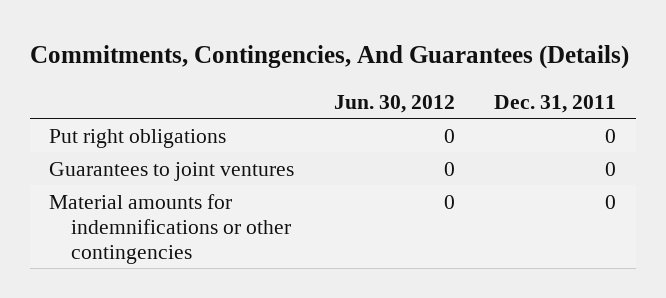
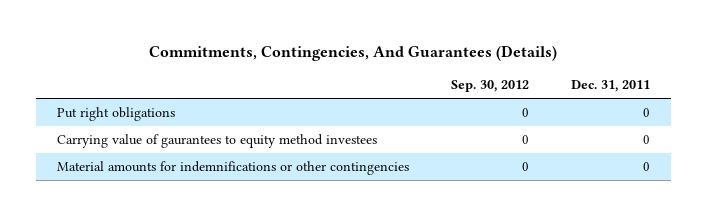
- | Jun. 30, 2012 | Dec. 31, 2011
+ | Sep. 30, 2012 | Dec. 31, 2011
- Guarantees to joint ventures | 0 | 0
+ Carrying value of gaurantees to equity method investees | 0 | 0

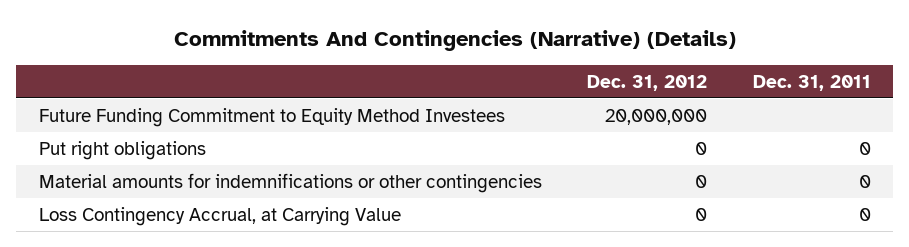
- Commitments, Contingencies, And Guarantees (Details)
+ Commitments And Contingencies (Narrative) (Details)
- | Sep. 30, 2012 | Dec. 31, 2011
+ | Dec. 31, 2012 | Dec. 31, 2011
+ Future Funding Commitment to Equity Method Investees | 20,000,000 |
- Carrying value of gaurantees to equity method investees | 0 | 0
+ Loss Contingency Accrual, at Carrying Value | 0 | 0

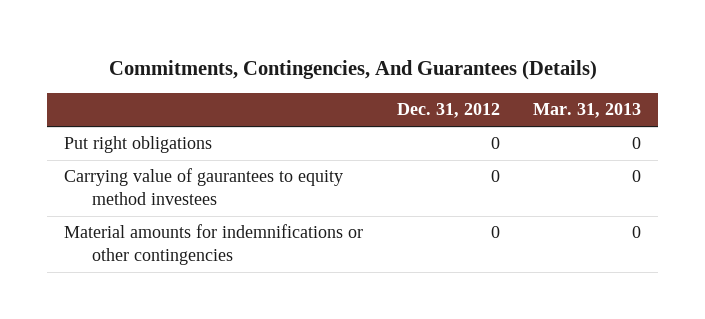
- Commitments And Contingencies (Narrative) (Details)
+ Commitments, Contingencies, And Guarantees (Details)
- | Dec. 31, 2012 | Dec. 31, 2011
+ | Dec. 31, 2012 | Mar. 31, 2013
- Future Funding Commitment to Equity Method Investees | 20,000,000 |
+ Carrying value of gaurantees to equity method investees | 0 | 0
- Loss Contingency Accrual, at Carrying Value | 0 | 0

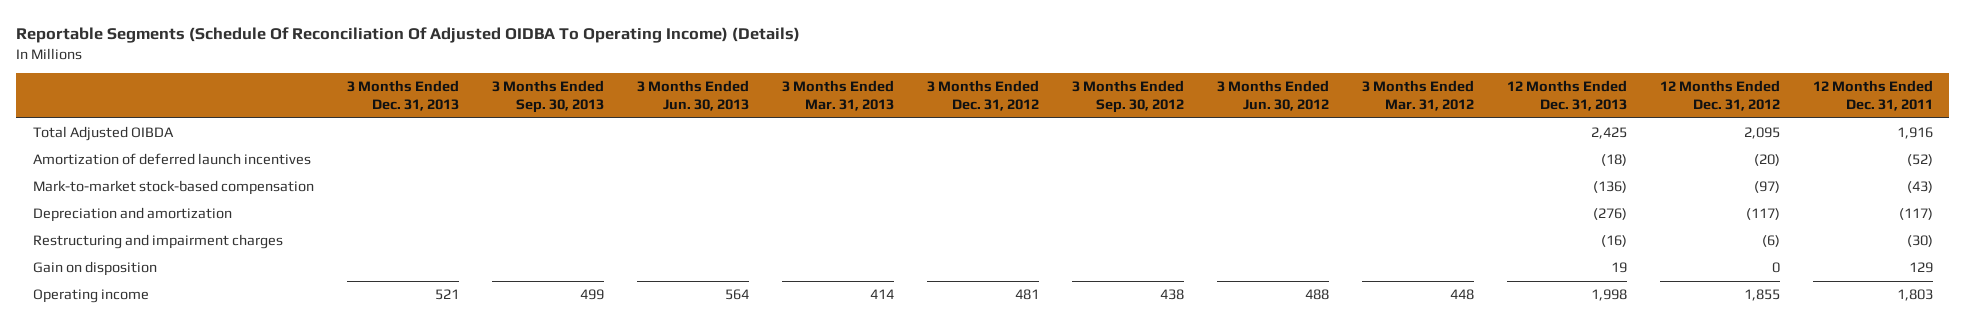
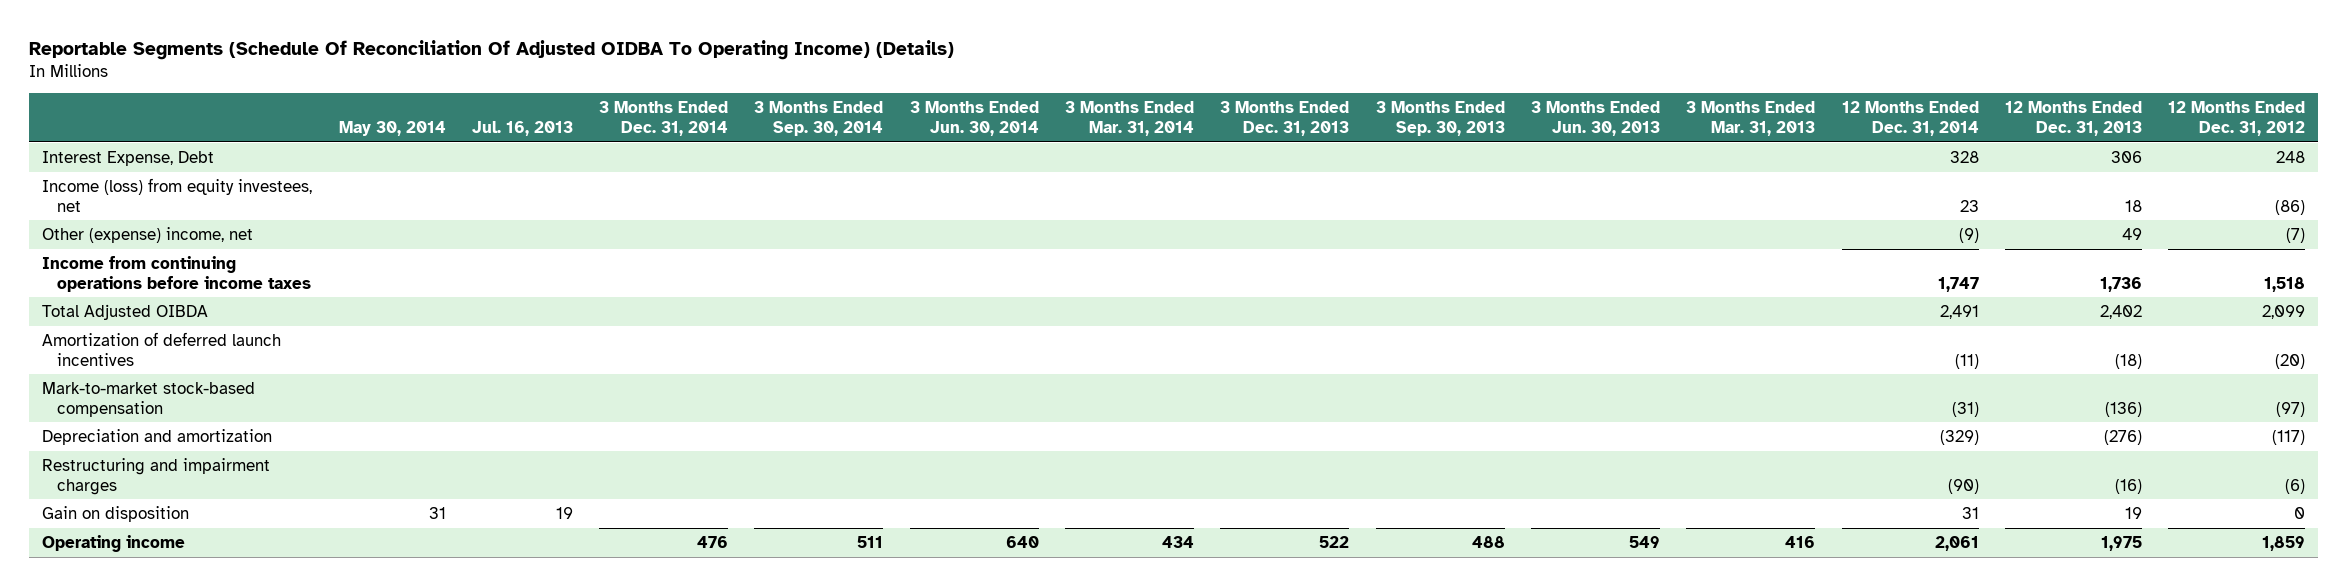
- | 3 Months Ended Dec. 31, 2013 | 3 Months Ended Sep. 30, 2013 | 3 Months Ended Jun. 30, 2013 | 3 Months Ended Mar. 31, 2013 | 3 Months Ended Dec. 31, 2012 | 3 Months Ended Sep. 30, 2012 | 3 Months Ended Jun. 30, 2012 | 3 Months Ended Mar. 31, 2012 | 12 Months Ended Dec. 31, 2013 | 12 Months Ended Dec. 31, 2012 | 12 Months Ended Dec. 31, 2011
+ | May 30, 2014 | Jul. 16, 2013 | 3 Months Ended Dec. 31, 2014 | 3 Months Ended Sep. 30, 2014 | 3 Months Ended Jun. 30, 2014 | 3 Months Ended Mar. 31, 2014 | 3 Months Ended Dec. 31, 2013 | 3 Months Ended Sep. 30, 2013 | 3 Months Ended Jun. 30, 2013 | 3 Months Ended Mar. 31, 2013 | 12 Months Ended Dec. 31, 2014 | 12 Months Ended Dec. 31, 2013 | 12 Months Ended Dec. 31, 2012
- Total Adjusted OIBDA | | | | | | | | | 2,425 | 2,095 | 1,916
+ Interest Expense, Debt | | | | | | | | | | | 328 | 306 | 248
+ Income (loss) from equity investees, net | | | | | | | | | | | 23 | 18 | (86)
+ Other (expense) income, net | | | | | | | | | | | (9) | 49 | (7)
+ Income from continuing operations before income taxes | | | | | | | | | | | 1,747 | 1,736 | 1,518
+ Total Adjusted OIBDA | | | | | | | | | | | 2,491 | 2,402 | 2,099
- Operating income | 521 | 499 | 564 | 414 | 481 | 438 | 488 | 448 | 1,998 | 1,855 | 1,803
+ Operating income | | | 476 | 511 | 640 | 434 | 522 | 488 | 549 | 416 | 2,061 | 1,975 | 1,859

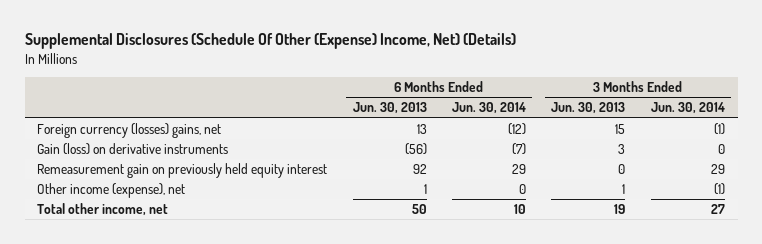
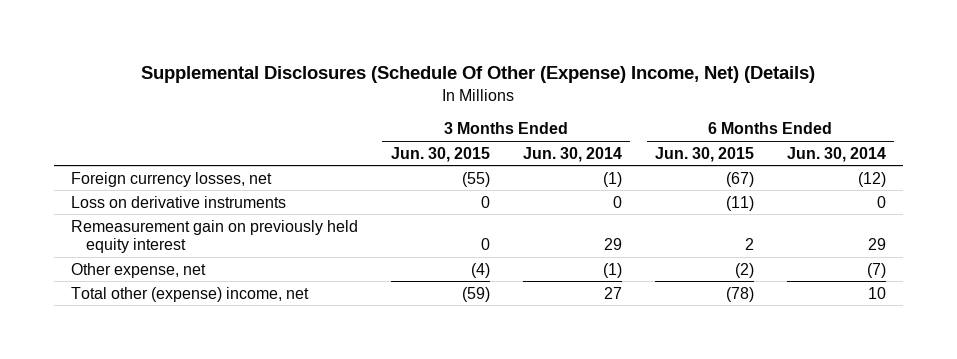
- | 6 Months Ended Jun. 30, 2013 | 6 Months Ended Jun. 30, 2014 | 3 Months Ended Jun. 30, 2013 | 3 Months Ended Jun. 30, 2014
+ | 3 Months Ended Jun. 30, 2015 | 3 Months Ended Jun. 30, 2014 | 6 Months Ended Jun. 30, 2015 | 6 Months Ended Jun. 30, 2014
- Foreign currency (losses) gains, net | 13 | (12) | 15 | (1)
- Gain (loss) on derivative instruments | (56) | (7) | 3 | 0
+ Foreign currency losses, net | (55) | (1) | (67) | (12)
+ Loss on derivative instruments | 0 | 0 | (11) | 0
- Other income (expense), net | 1 | 0 | 1 | (1)
- Total other income, net | 50 | 10 | 19 | 27
+ Other expense, net | (4) | (1) | (2) | (7)
+ Total other (expense) income, net | (59) | 27 | (78) | 10

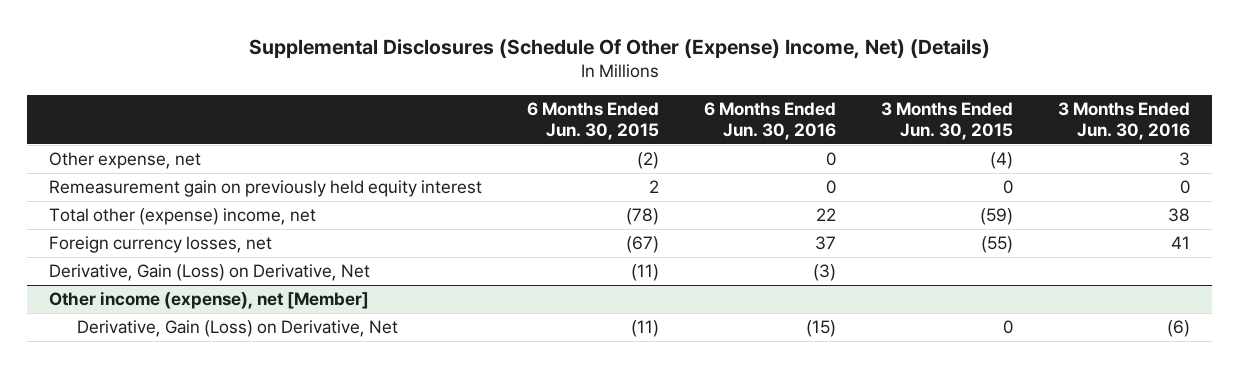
- | 3 Months Ended Jun. 30, 2015 | 3 Months Ended Jun. 30, 2014 | 6 Months Ended Jun. 30, 2015 | 6 Months Ended Jun. 30, 2014
+ | 6 Months Ended Jun. 30, 2015 | 6 Months Ended Jun. 30, 2016 | 3 Months Ended Jun. 30, 2015 | 3 Months Ended Jun. 30, 2016
- Loss on derivative instruments | 0 | 0 | (11) | 0
moved down: Remeasurement gain on previously held equity interest | 2 | 0 | 0 | 0
moved down: Foreign currency losses, net | (67) | 37 | (55) | 41
+ Derivative, Gain (Loss) on Derivative, Net | (11) | (3) | |
+ Other income (expense), net [Member]
+ Derivative, Gain (Loss) on Derivative, Net | (11) | (15) | 0 | (6)

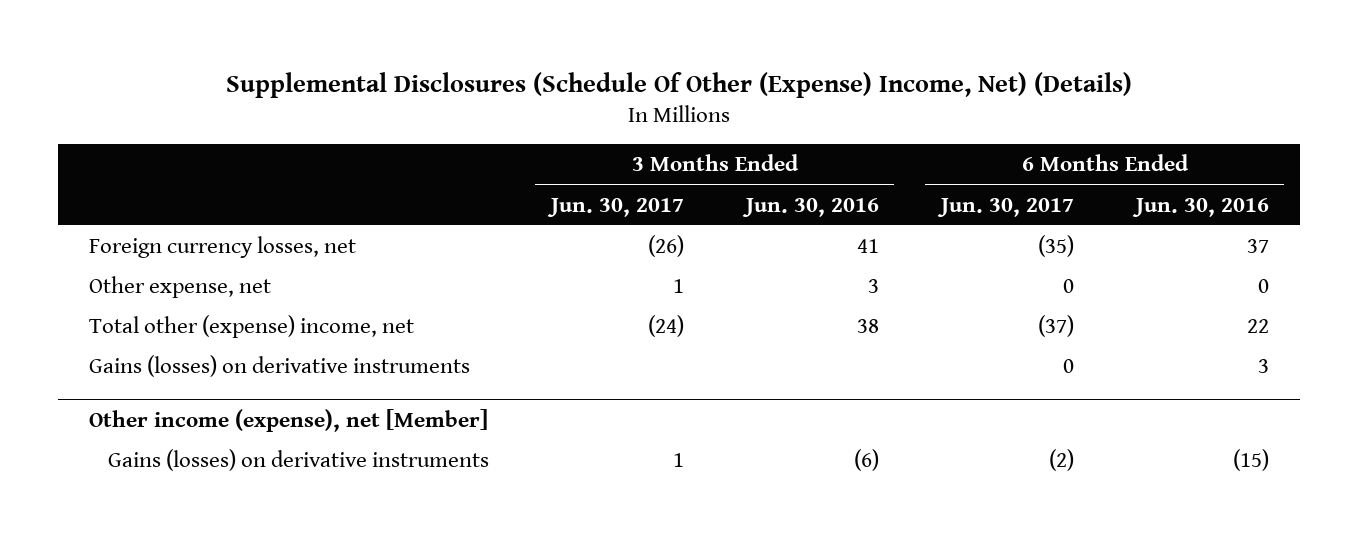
- | 6 Months Ended Jun. 30, 2015 | 6 Months Ended Jun. 30, 2016 | 3 Months Ended Jun. 30, 2015 | 3 Months Ended Jun. 30, 2016
+ | 3 Months Ended Jun. 30, 2017 | 3 Months Ended Jun. 30, 2016 | 6 Months Ended Jun. 30, 2017 | 6 Months Ended Jun. 30, 2016
moved up: Foreign currency losses, net | (26) | 41 | (35) | 37
- Remeasurement gain on previously held equity interest | 2 | 0 | 0 | 0
- Derivative, Gain (Loss) on Derivative, Net | (11) | (3) | |
+ Gains (losses) on derivative instruments | | | 0 | 3
@ Other income (expense), net [Member]
- Derivative, Gain (Loss) on Derivative, Net | (11) | (15) | 0 | (6)
+ Gains (losses) on derivative instruments | 1 | (6) | (2) | (15)

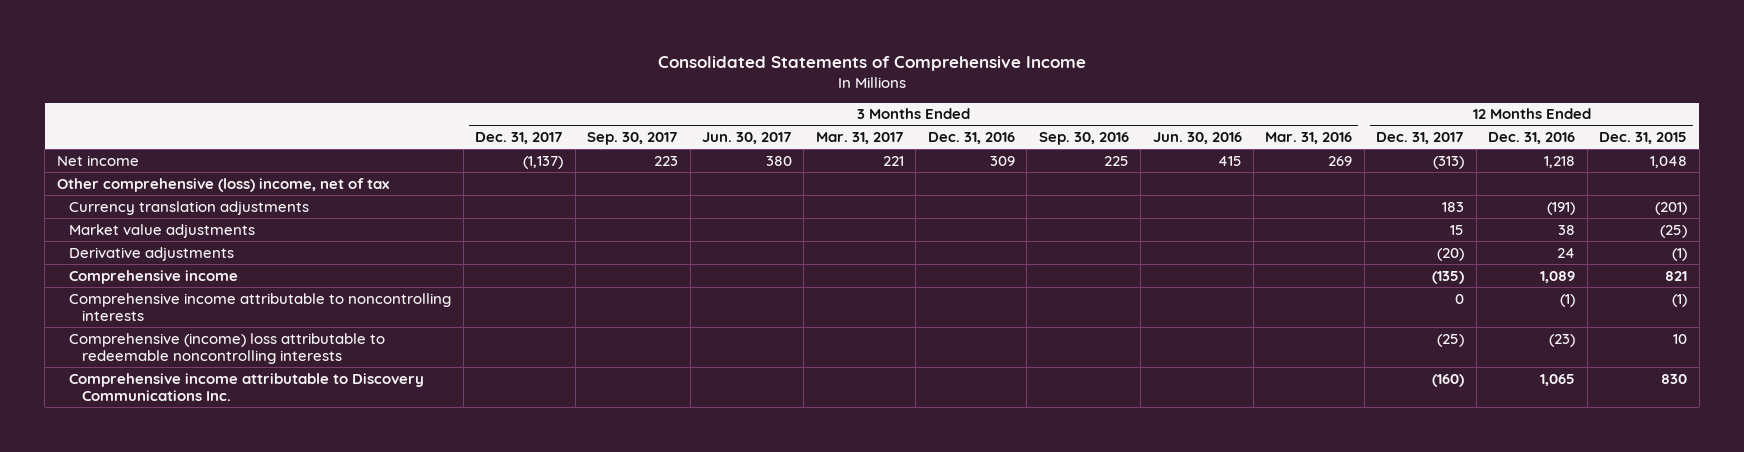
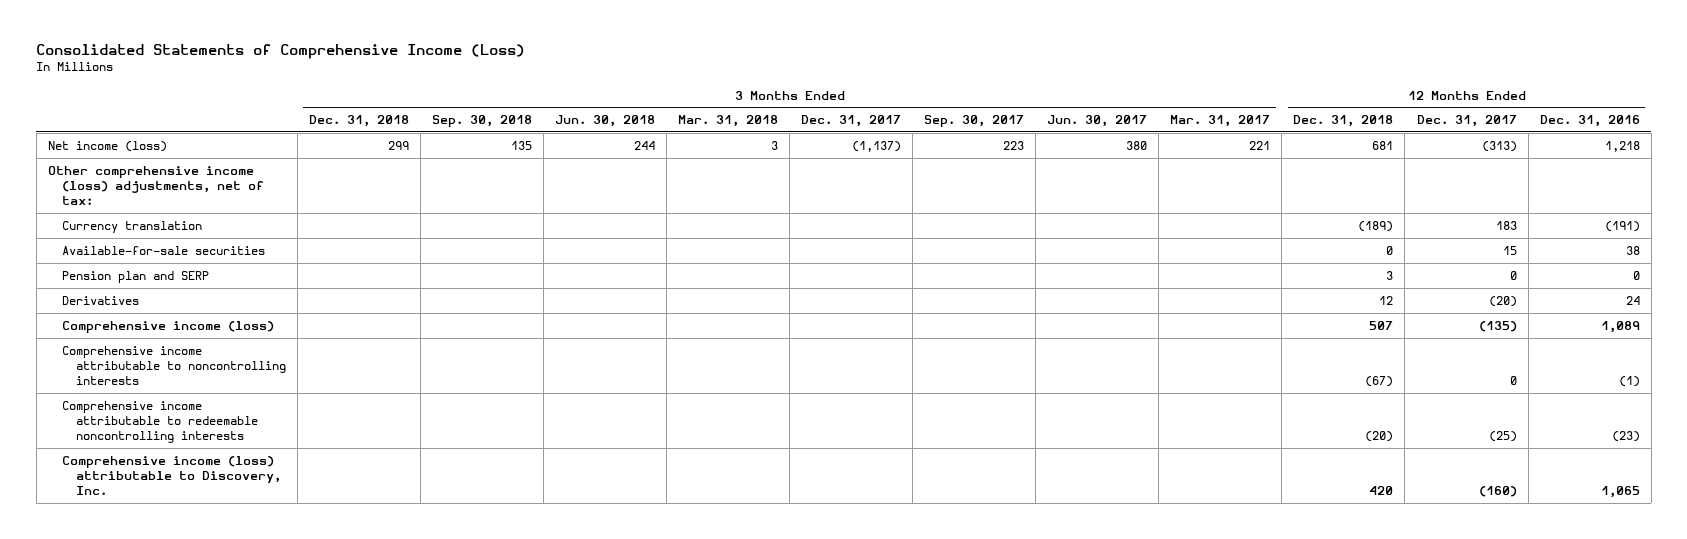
- Consolidated Statements of Comprehensive Income
+ Consolidated Statements of Comprehensive Income (Loss)
- | 3 Months Ended Dec. 31, 2017 | 3 Months Ended Sep. 30, 2017 | 3 Months Ended Jun. 30, 2017 | 3 Months Ended Mar. 31, 2017 | 3 Months Ended Dec. 31, 2016 | 3 Months Ended Sep. 30, 2016 | 3 Months Ended Jun. 30, 2016 | 3 Months Ended Mar. 31, 2016 | 12 Months Ended Dec. 31, 2017 | 12 Months Ended Dec. 31, 2016 | 12 Months Ended Dec. 31, 2015
+ | 3 Months Ended Dec. 31, 2018 | 3 Months Ended Sep. 30, 2018 | 3 Months Ended Jun. 30, 2018 | 3 Months Ended Mar. 31, 2018 | 3 Months Ended Dec. 31, 2017 | 3 Months Ended Sep. 30, 2017 | 3 Months Ended Jun. 30, 2017 | 3 Months Ended Mar. 31, 2017 | 12 Months Ended Dec. 31, 2018 | 12 Months Ended Dec. 31, 2017 | 12 Months Ended Dec. 31, 2016
- Net income | (1,137) | 223 | 380 | 221 | 309 | 225 | 415 | 269 | (313) | 1,218 | 1,048
- Other comprehensive (loss) income, net of tax
- Currency translation adjustments | | | | | | | | | 183 | (191) | (201)
- Market value adjustments | | | | | | | | | 15 | 38 | (25)
- Derivative adjustments | | | | | | | | | (20) | 24 | (1)
- Comprehensive income | | | | | | | | | (135) | 1,089 | 821
+ Net income (loss) | 299 | 135 | 244 | 3 | (1,137) | 223 | 380 | 221 | 681 | (313) | 1,218
+ Other comprehensive income (loss) adjustments, net of tax:
+ Currency translation | | | | | | | | | (189) | 183 | (191)
+ Available-for-sale securities | | | | | | | | | 0 | 15 | 38
+ Pension plan and SERP | | | | | | | | | 3 | 0 | 0
+ Derivatives | | | | | | | | | 12 | (20) | 24
+ Comprehensive income (loss) | | | | | | | | | 507 | (135) | 1,089
- Comprehensive (income) loss attributable to redeemable noncontrolling interests | | | | | | | | | (25) | (23) | 10
- Comprehensive income attributable to Discovery Communications Inc. | | | | | | | | | (160) | 1,065 | 830
+ Comprehensive income attributable to redeemable noncontrolling interests | | | | | | | | | (20) | (25) | (23)
+ Comprehensive income (loss) attributable to Discovery, Inc. | | | | | | | | | 420 | (160) | 1,065

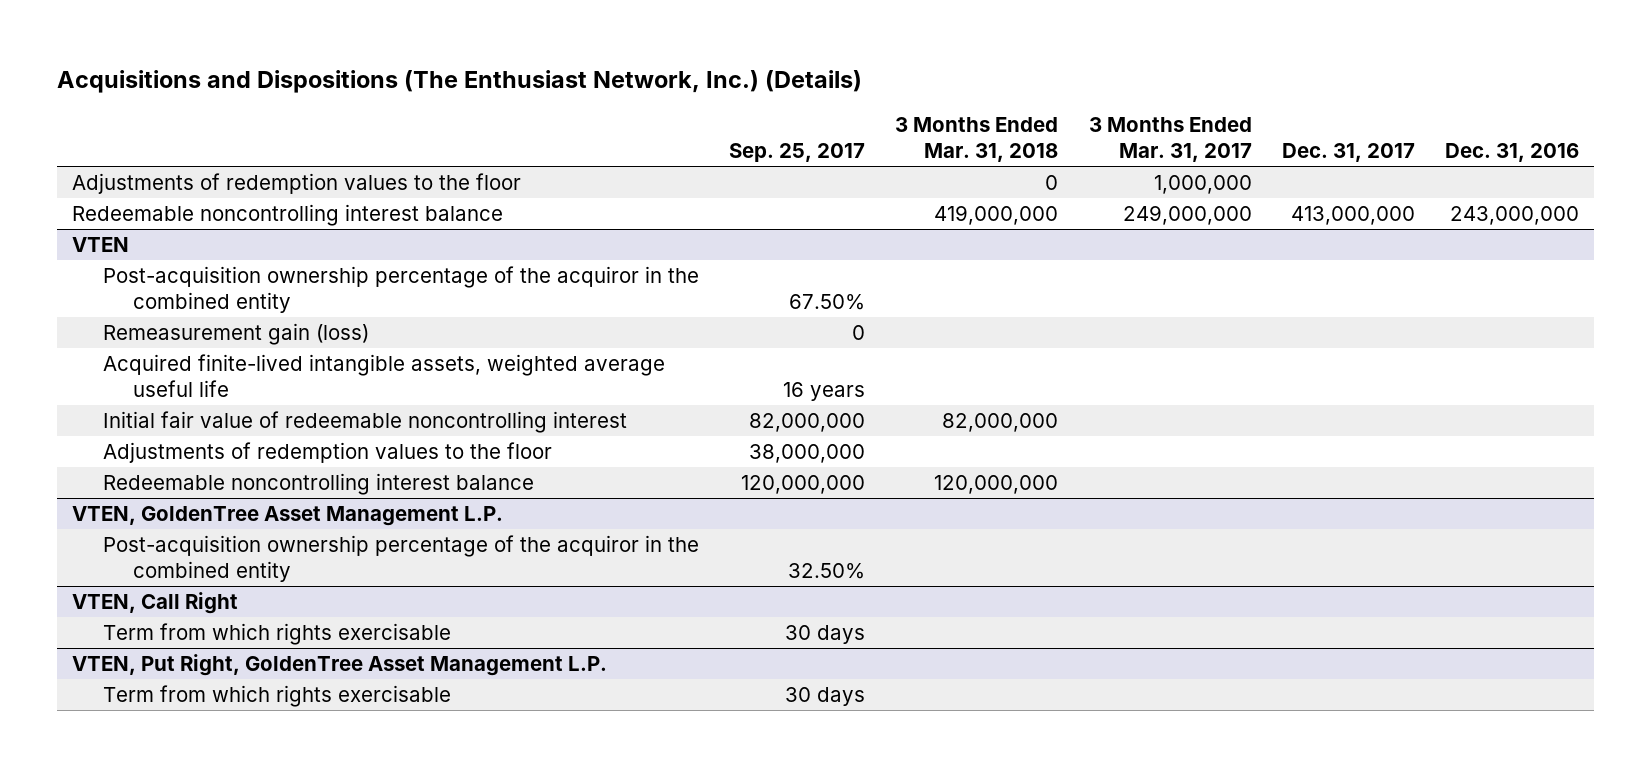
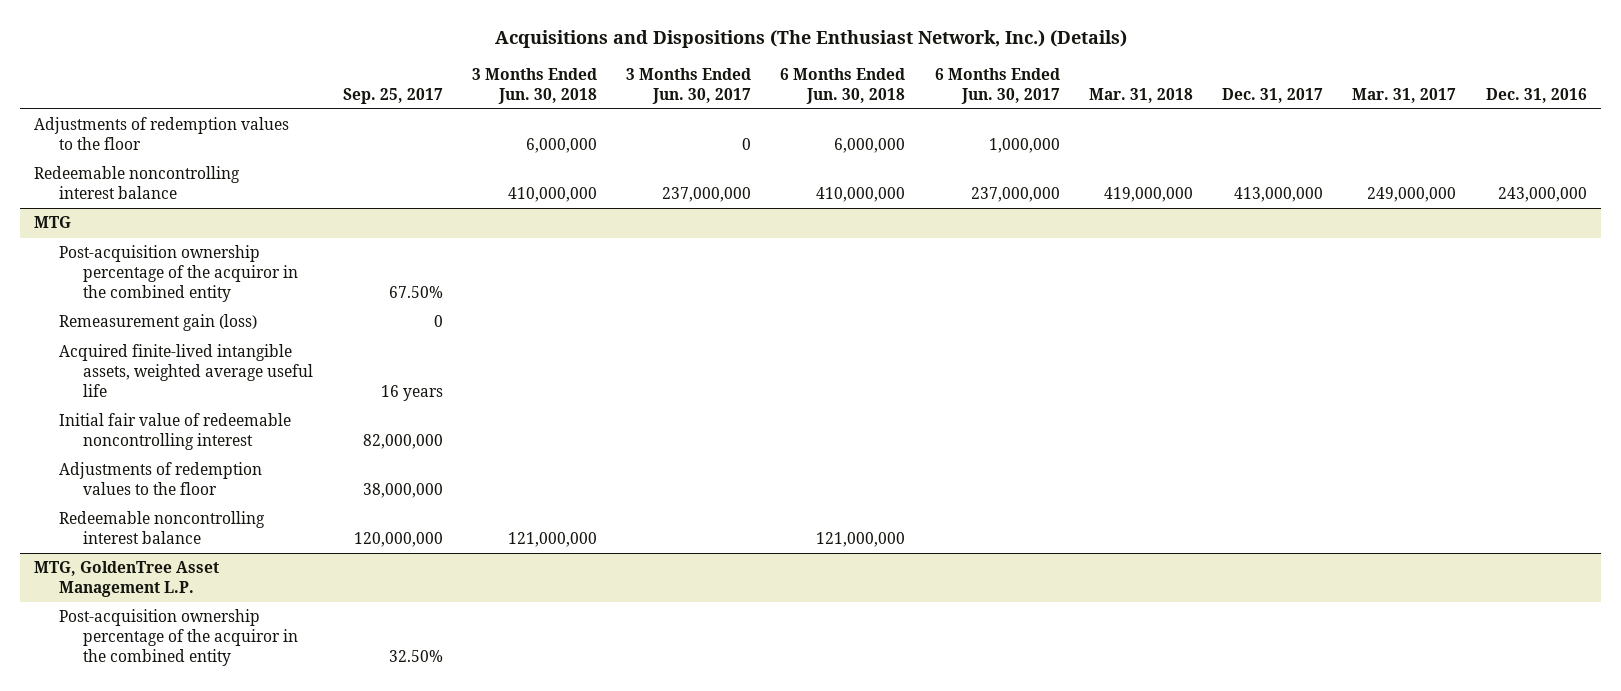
- | Sep. 25, 2017 | 3 Months Ended Mar. 31, 2018 | 3 Months Ended Mar. 31, 2017 | Dec. 31, 2017 | Dec. 31, 2016
+ | Sep. 25, 2017 | 3 Months Ended Jun. 30, 2018 | 3 Months Ended Jun. 30, 2017 | 6 Months Ended Jun. 30, 2018 | 6 Months Ended Jun. 30, 2017 | Mar. 31, 2018 | Dec. 31, 2017 | Mar. 31, 2017 | Dec. 31, 2016
- VTEN
+ MTG
- VTEN, GoldenTree Asset Management L.P.
+ MTG, GoldenTree Asset Management L.P.
- VTEN, Call Right
- Term from which rights exercisable | 30 days | | | |
- VTEN, Put Right, GoldenTree Asset Management L.P.
- Term from which rights exercisable | 30 days | | | |

